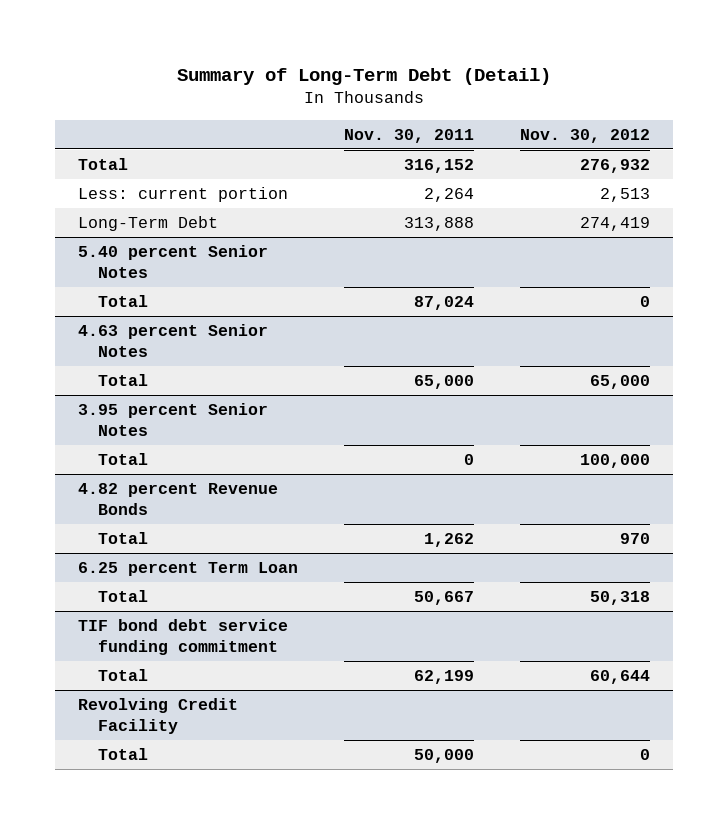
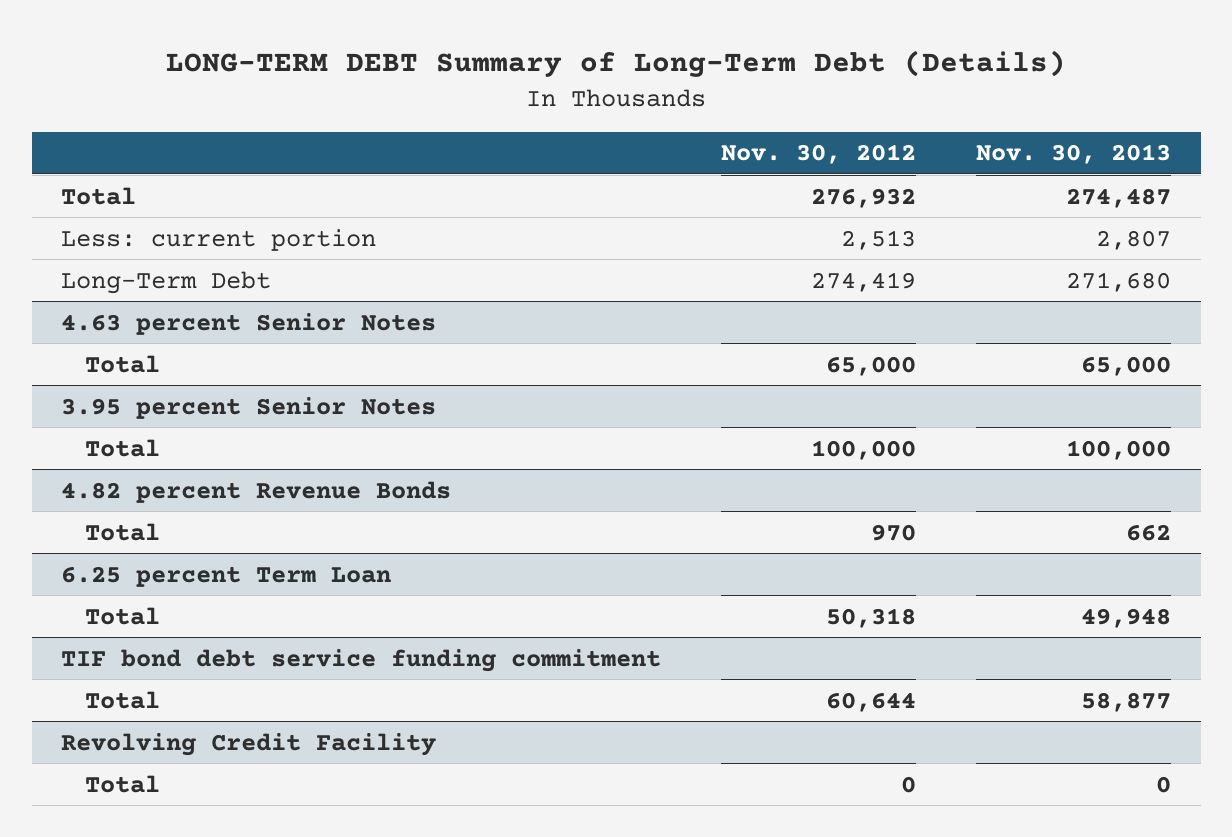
- Summary of Long-Term Debt (Detail)
+ LONG-TERM DEBT Summary of Long-Term Debt (Details)
- | Nov. 30, 2011 | Nov. 30, 2012
+ | Nov. 30, 2012 | Nov. 30, 2013
- 5.40 percent Senior Notes
- Total | 87,024 | 0

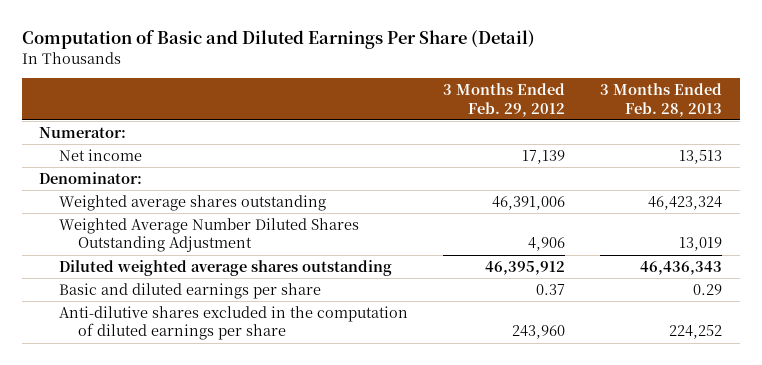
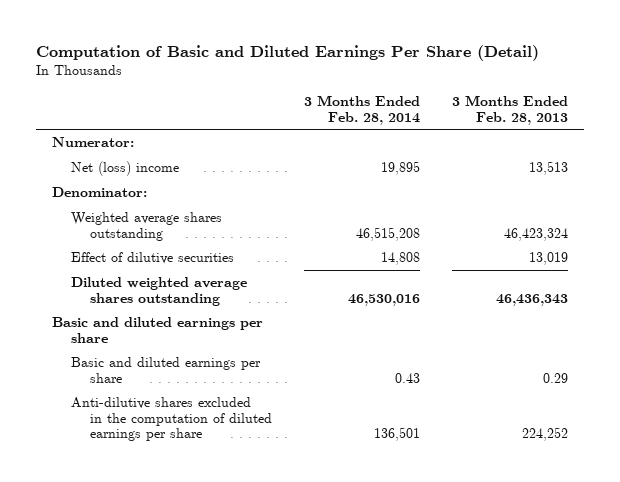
- | 3 Months Ended Feb. 29, 2012 | 3 Months Ended Feb. 28, 2013
+ | 3 Months Ended Feb. 28, 2014 | 3 Months Ended Feb. 28, 2013
- Net income | 17,139 | 13,513
+ Net (loss) income | 19,895 | 13,513
- Weighted Average Number Diluted Shares Outstanding Adjustment | 4,906 | 13,019
+ Effect of dilutive securities | 14,808 | 13,019
+ Basic and diluted earnings per share

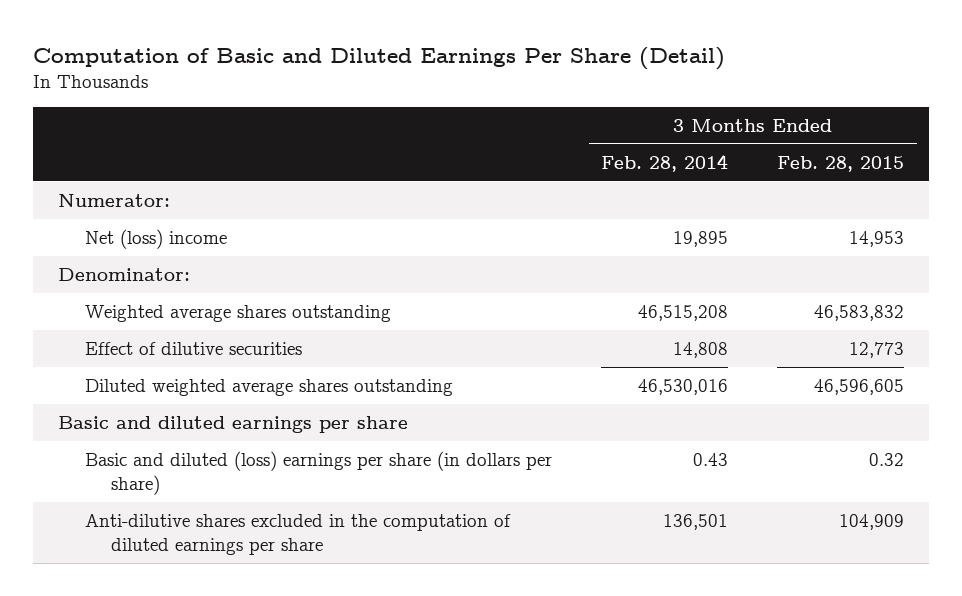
- | 3 Months Ended Feb. 28, 2014 | 3 Months Ended Feb. 28, 2013
+ | 3 Months Ended Feb. 28, 2014 | 3 Months Ended Feb. 28, 2015
- Basic and diluted earnings per share | 0.43 | 0.29
+ Basic and diluted (loss) earnings per share (in dollars per share) | 0.43 | 0.32

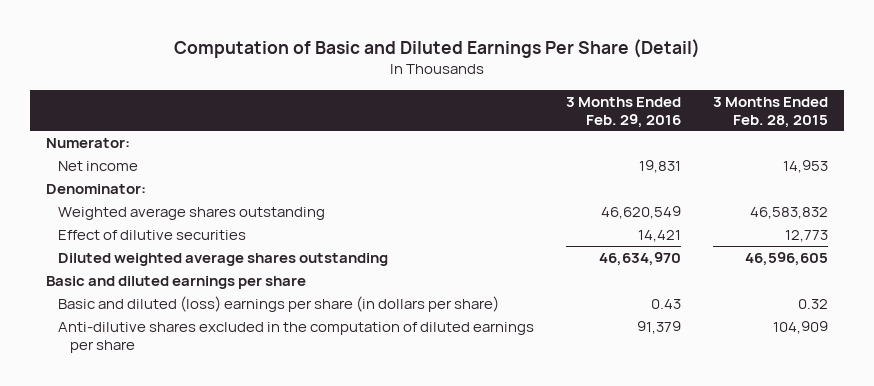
- | 3 Months Ended Feb. 28, 2014 | 3 Months Ended Feb. 28, 2015
+ | 3 Months Ended Feb. 29, 2016 | 3 Months Ended Feb. 28, 2015
- Net (loss) income | 19,895 | 14,953
+ Net income | 19,831 | 14,953

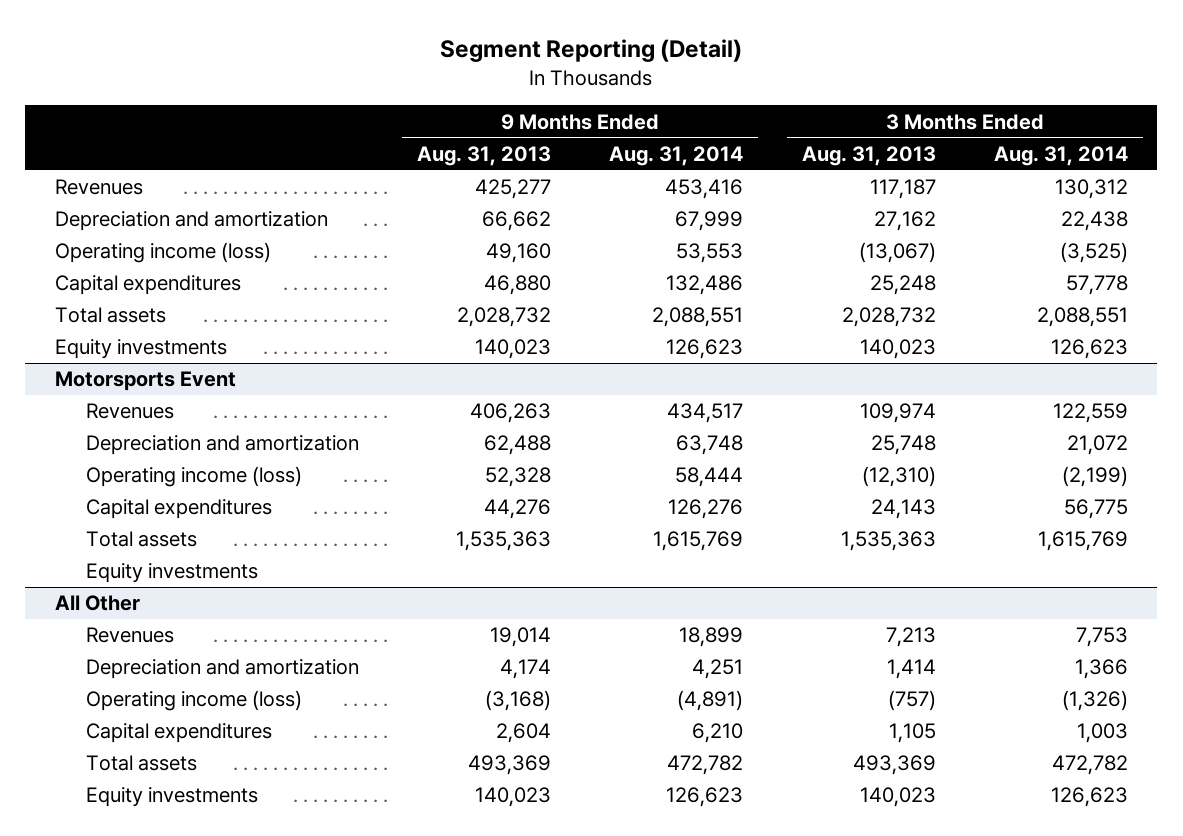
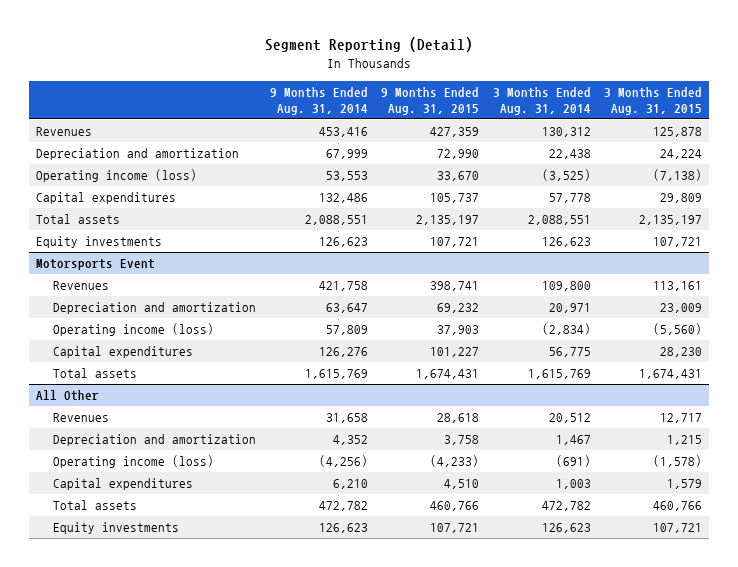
- | 9 Months Ended Aug. 31, 2013 | 9 Months Ended Aug. 31, 2014 | 3 Months Ended Aug. 31, 2013 | 3 Months Ended Aug. 31, 2014
+ | 9 Months Ended Aug. 31, 2014 | 9 Months Ended Aug. 31, 2015 | 3 Months Ended Aug. 31, 2014 | 3 Months Ended Aug. 31, 2015
@ Motorsports Event
- Revenues | 406,263 | 434,517 | 109,974 | 122,559
- Depreciation and amortization | 62,488 | 63,748 | 25,748 | 21,072
- Operating income (loss) | 52,328 | 58,444 | (12,310) | (2,199)
+ Revenues | 421,758 | 398,741 | 109,800 | 113,161
+ Depreciation and amortization | 63,647 | 69,232 | 20,971 | 23,009
+ Operating income (loss) | 57,809 | 37,903 | (2,834) | (5,560)
- Equity investments
@ All Other
- Revenues | 19,014 | 18,899 | 7,213 | 7,753
- Depreciation and amortization | 4,174 | 4,251 | 1,414 | 1,366
- Operating income (loss) | (3,168) | (4,891) | (757) | (1,326)
+ Revenues | 31,658 | 28,618 | 20,512 | 12,717
+ Depreciation and amortization | 4,352 | 3,758 | 1,467 | 1,215
+ Operating income (loss) | (4,256) | (4,233) | (691) | (1,578)

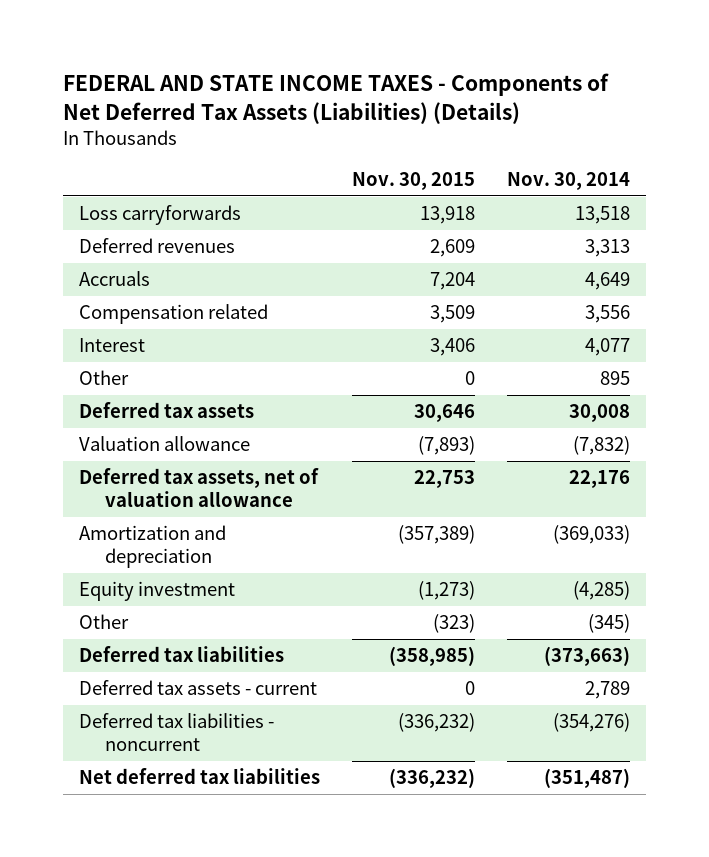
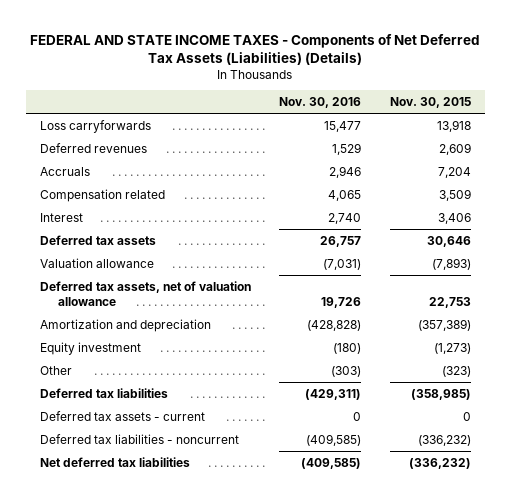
- | Nov. 30, 2015 | Nov. 30, 2014
+ | Nov. 30, 2016 | Nov. 30, 2015
- Other | 0 | 895

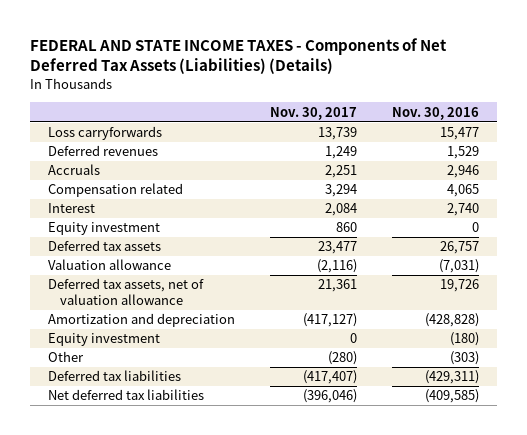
- | Nov. 30, 2016 | Nov. 30, 2015
+ | Nov. 30, 2017 | Nov. 30, 2016
+ Equity investment | 860 | 0
- Deferred tax assets - current | 0 | 0
- Deferred tax liabilities - noncurrent | (409,585) | (336,232)

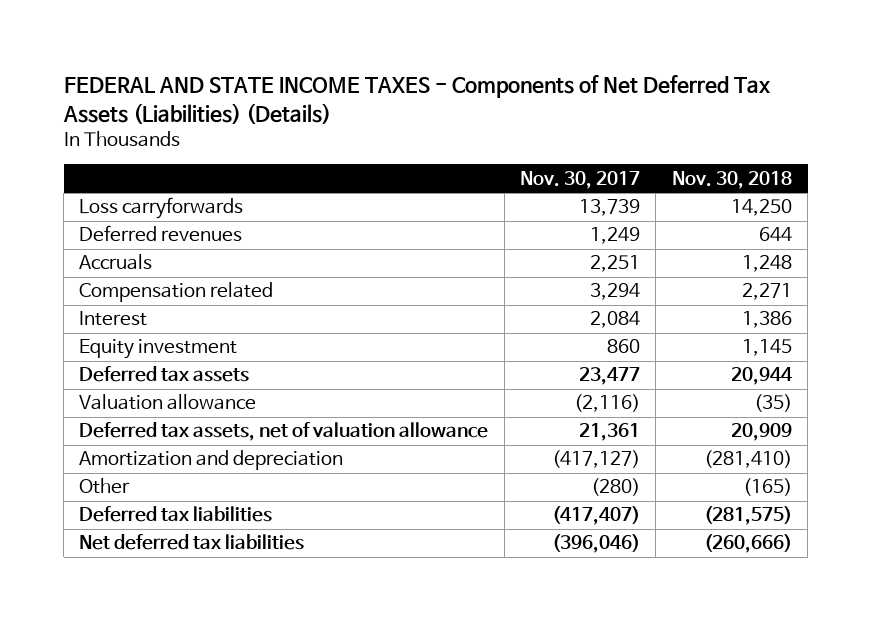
- | Nov. 30, 2017 | Nov. 30, 2016
+ | Nov. 30, 2017 | Nov. 30, 2018
- Equity investment | 0 | (180)

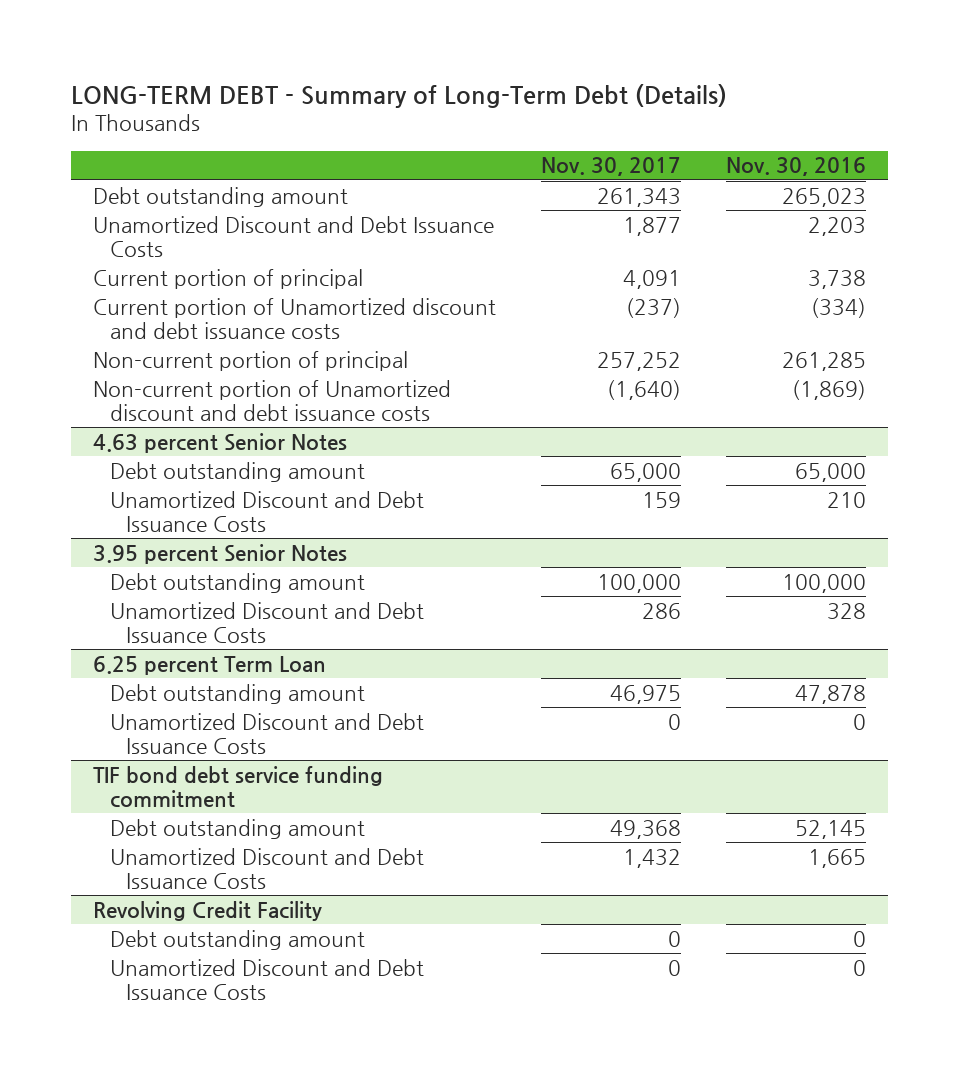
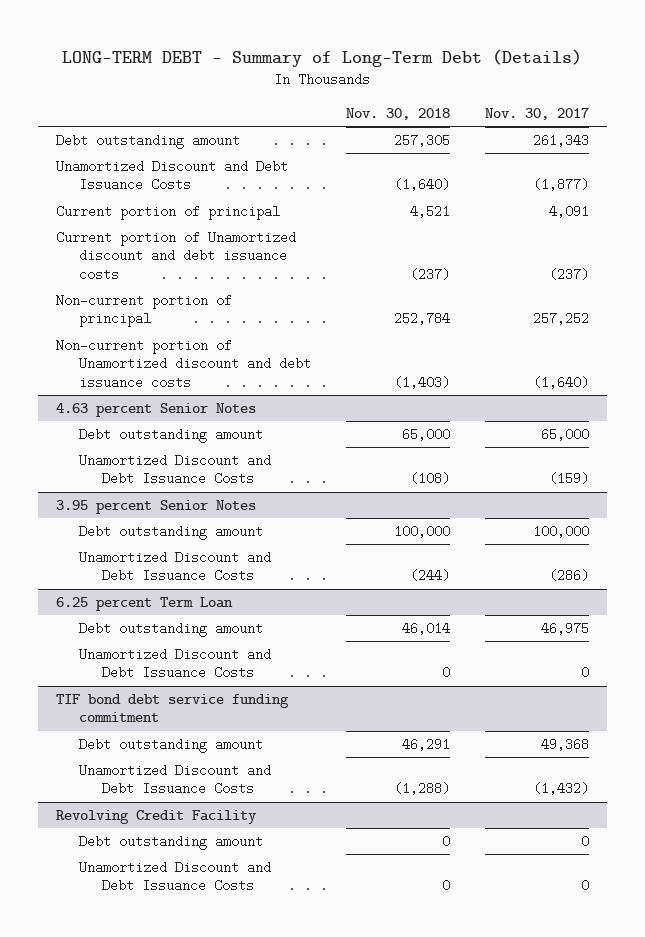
- | Nov. 30, 2017 | Nov. 30, 2016
+ | Nov. 30, 2018 | Nov. 30, 2017
- Unamortized Discount and Debt Issuance Costs | 1,877 | 2,203
+ Unamortized Discount and Debt Issuance Costs | (1,640) | (1,877)
@ 4.63 percent Senior Notes
- Unamortized Discount and Debt Issuance Costs | 159 | 210
+ Unamortized Discount and Debt Issuance Costs | (108) | (159)
@ 3.95 percent Senior Notes
- Unamortized Discount and Debt Issuance Costs | 286 | 328
+ Unamortized Discount and Debt Issuance Costs | (244) | (286)
@ TIF bond debt service funding commitment
- Unamortized Discount and Debt Issuance Costs | 1,432 | 1,665
+ Unamortized Discount and Debt Issuance Costs | (1,288) | (1,432)

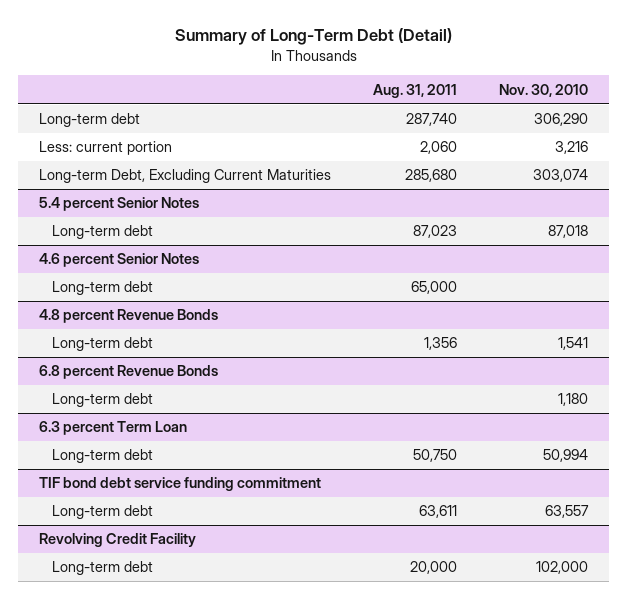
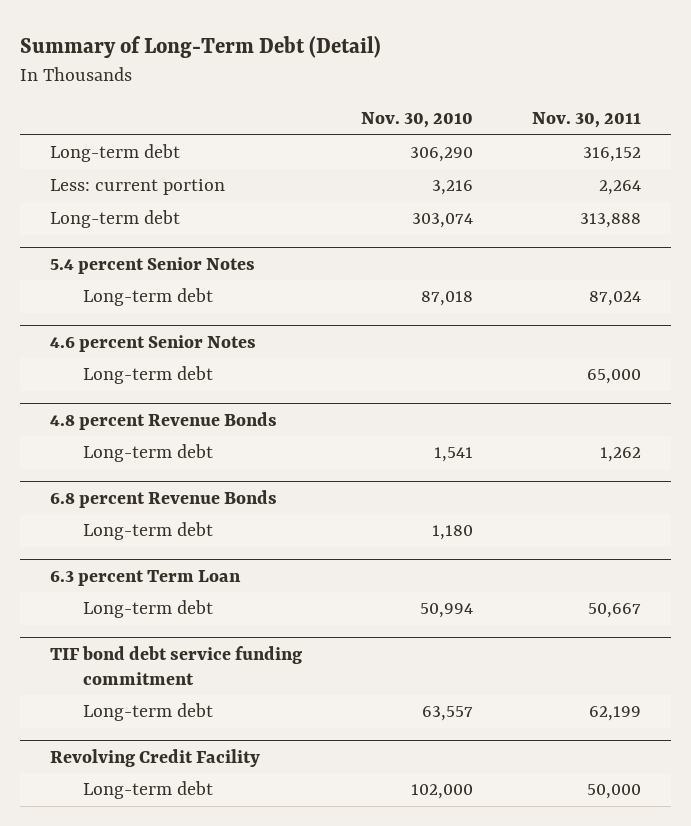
- | Aug. 31, 2011 | Nov. 30, 2010
+ | Nov. 30, 2010 | Nov. 30, 2011
- Long-term Debt, Excluding Current Maturities | 285,680 | 303,074
+ Long-term debt | 303,074 | 313,888

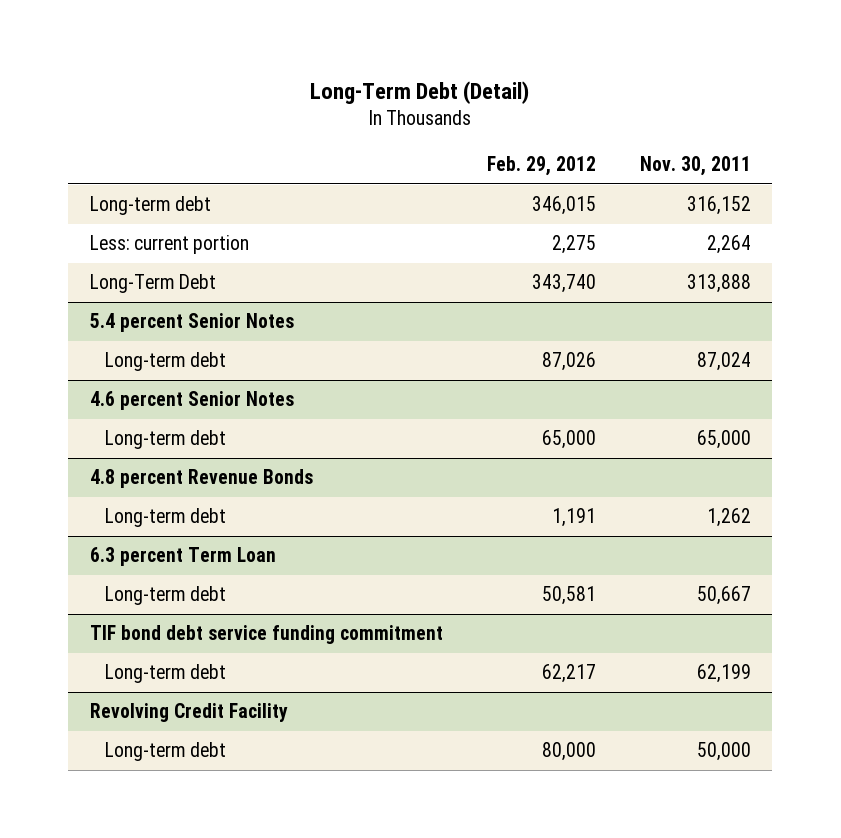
- Summary of Long-Term Debt (Detail)
+ Long-Term Debt (Detail)
- | Nov. 30, 2010 | Nov. 30, 2011
+ | Feb. 29, 2012 | Nov. 30, 2011
- Long-term debt | 303,074 | 313,888
+ Long-Term Debt | 343,740 | 313,888
- 6.8 percent Revenue Bonds
- Long-term debt | 1,180 |

